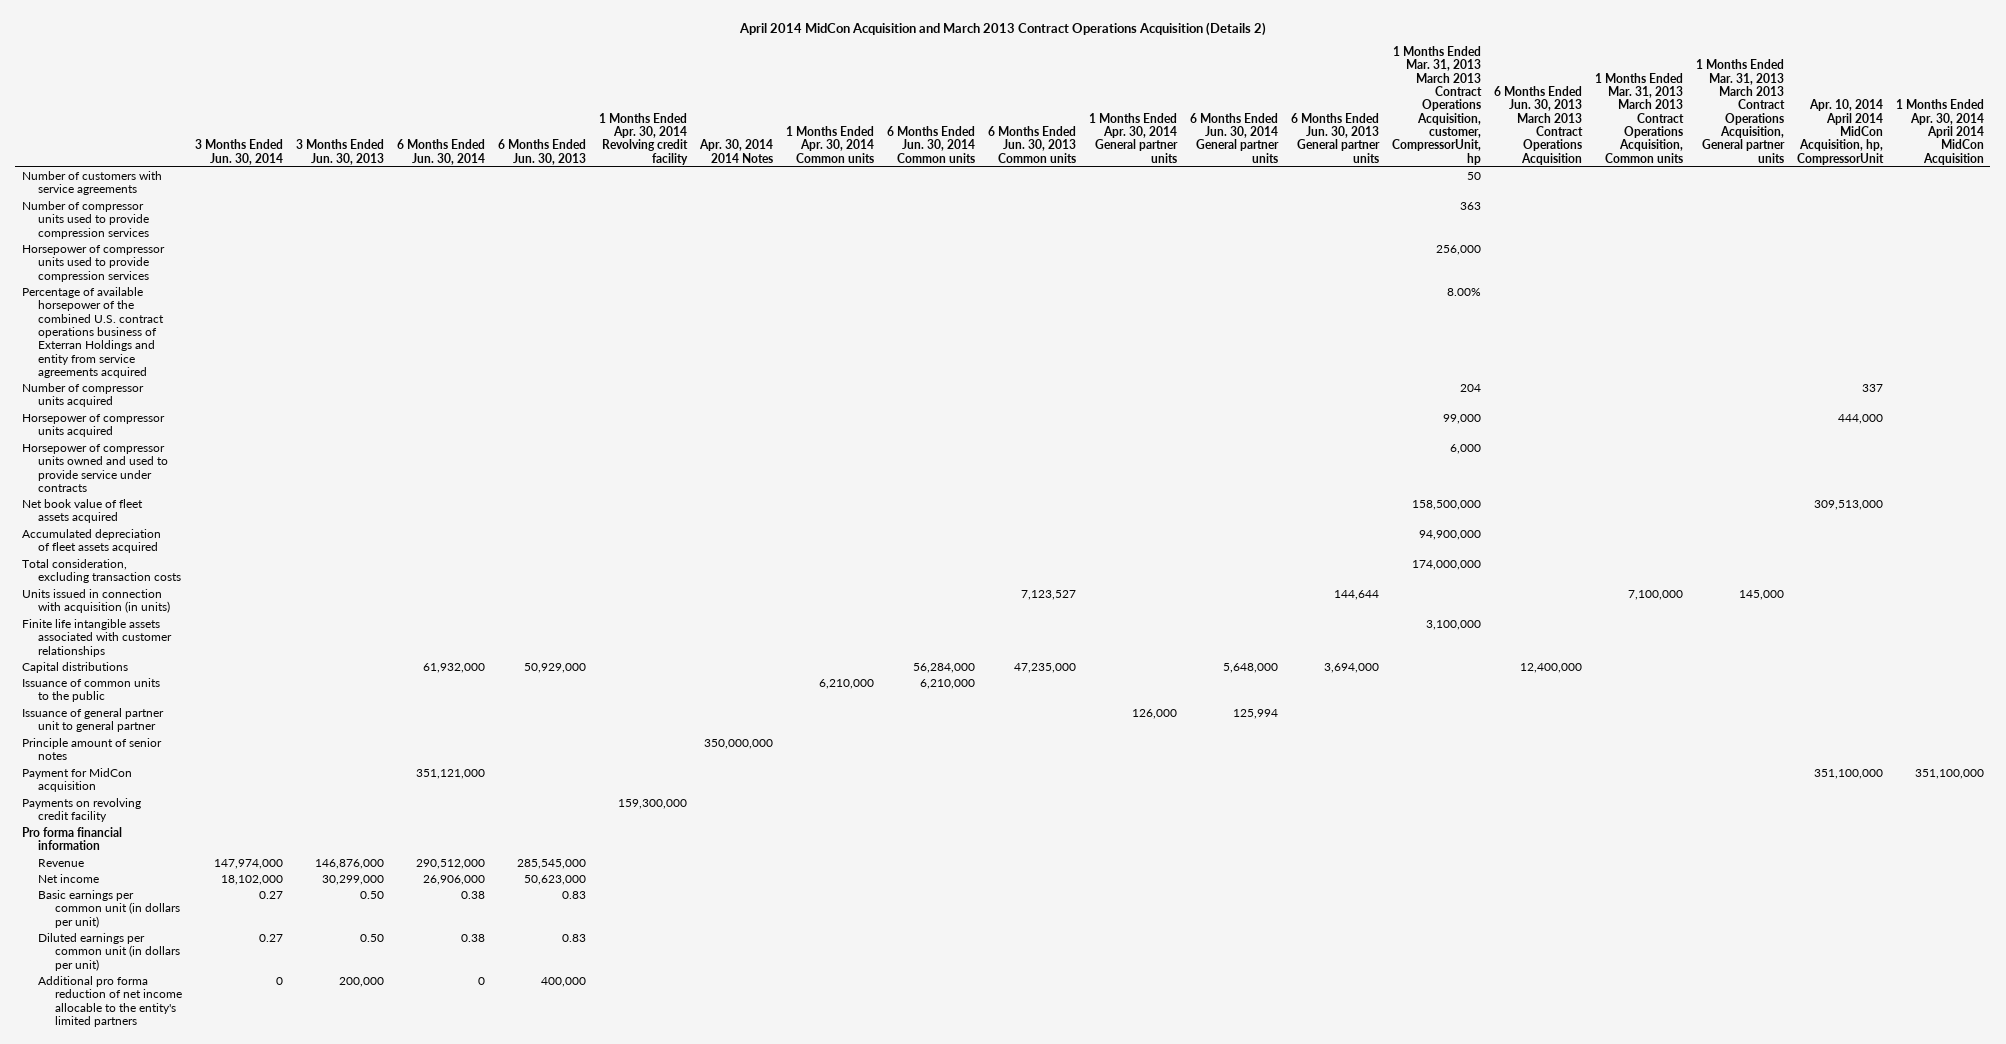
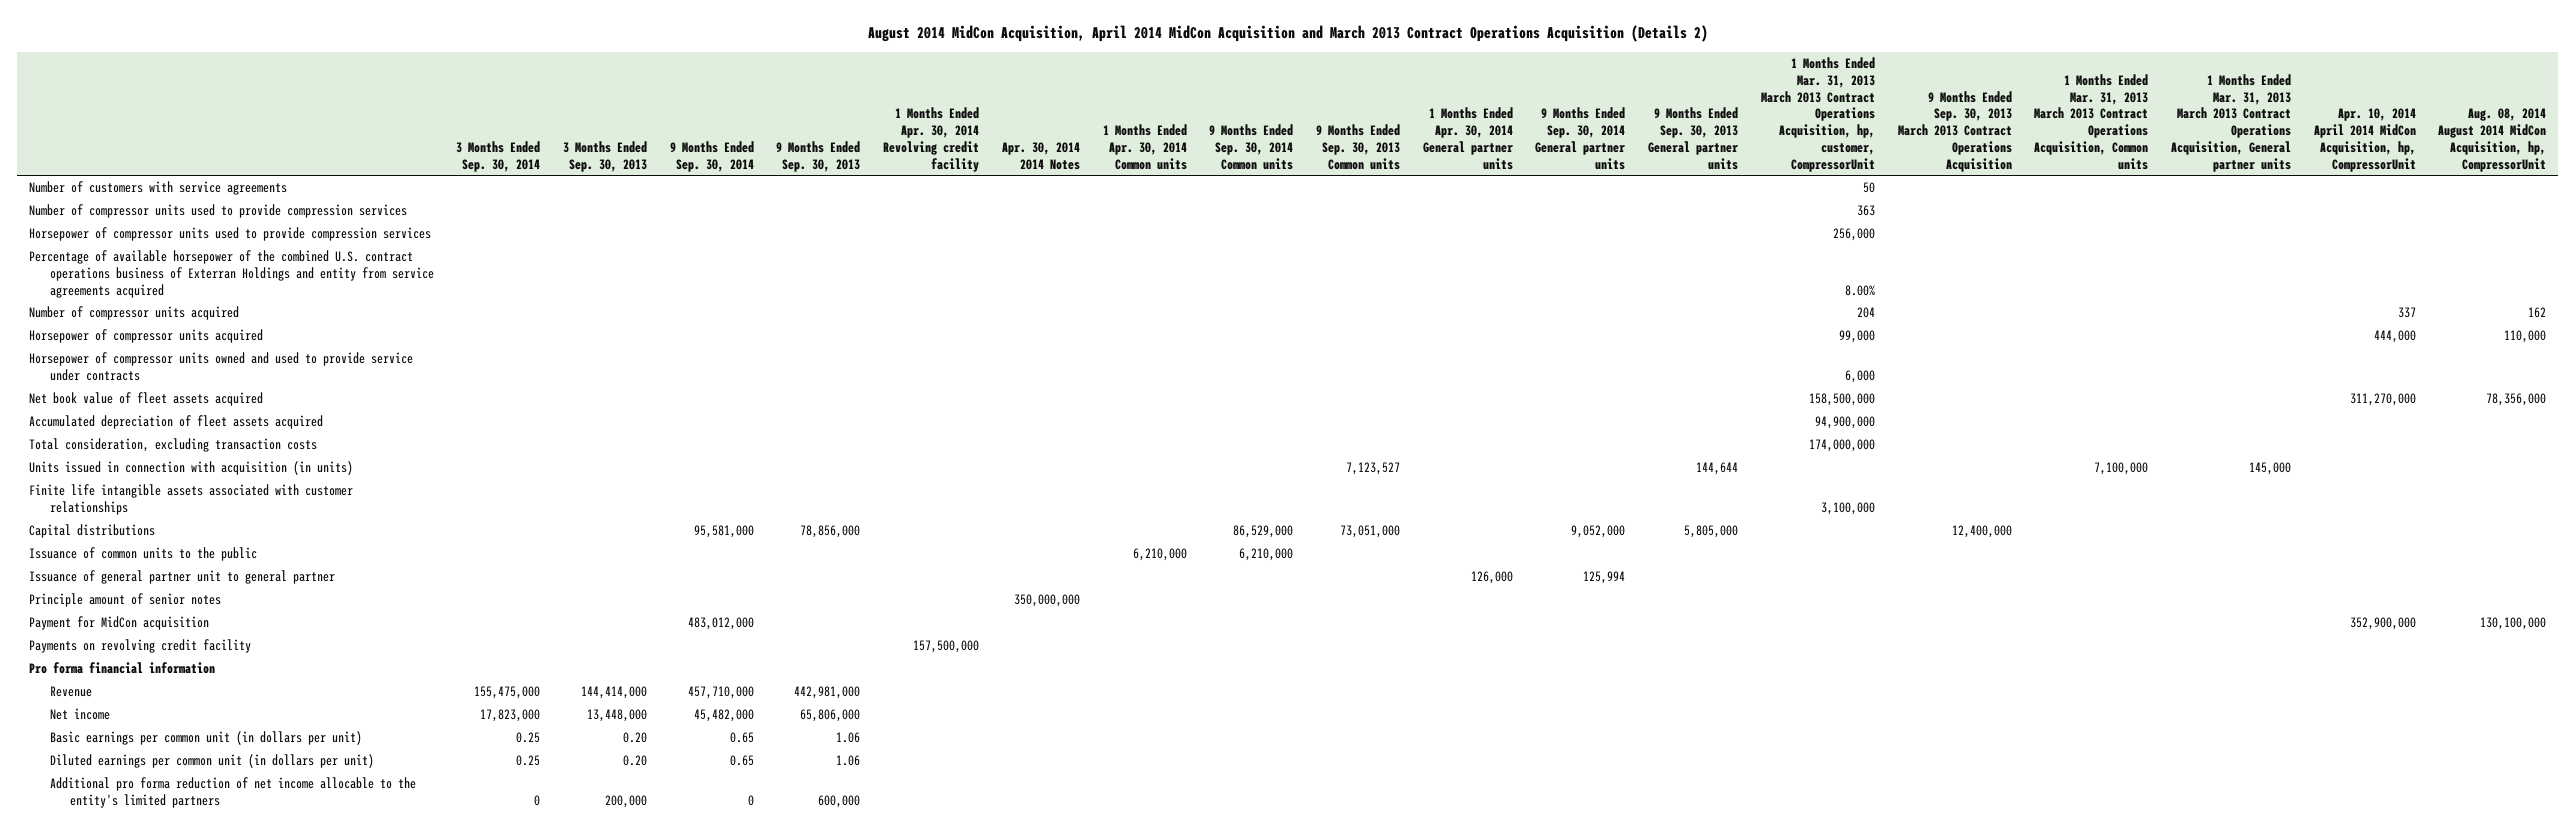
- April 2014 MidCon Acquisition and March 2013 Contract Operations Acquisition (Details 2)
+ August 2014 MidCon Acquisition, April 2014 MidCon Acquisition and March 2013 Contract Operations Acquisition (Details 2)
- | 3 Months Ended Jun. 30, 2014 | 3 Months Ended Jun. 30, 2013 | 6 Months Ended Jun. 30, 2014 | 6 Months Ended Jun. 30, 2013 | 1 Months Ended Apr. 30, 2014 Revolving credit facility | Apr. 30, 2014 2014 Notes | 1 Months Ended Apr. 30, 2014 Common units | 6 Months Ended Jun. 30, 2014 Common units | 6 Months Ended Jun. 30, 2013 Common units | 1 Months Ended Apr. 30, 2014 General partner units | 6 Months Ended Jun. 30, 2014 General partner units | 6 Months Ended Jun. 30, 2013 General partner units | 1 Months Ended Mar. 31, 2013 March 2013 Contract Operations Acquisition, customer, CompressorUnit, hp | 6 Months Ended Jun. 30, 2013 March 2013 Contract Operations Acquisition | 1 Months Ended Mar. 31, 2013 March 2013 Contract Operations Acquisition, Common units | 1 Months Ended Mar. 31, 2013 March 2013 Contract Operations Acquisition, General partner units | Apr. 10, 2014 April 2014 MidCon Acquisition, hp, CompressorUnit | 1 Months Ended Apr. 30, 2014 April 2014 MidCon Acquisition
+ | 3 Months Ended Sep. 30, 2014 | 3 Months Ended Sep. 30, 2013 | 9 Months Ended Sep. 30, 2014 | 9 Months Ended Sep. 30, 2013 | 1 Months Ended Apr. 30, 2014 Revolving credit facility | Apr. 30, 2014 2014 Notes | 1 Months Ended Apr. 30, 2014 Common units | 9 Months Ended Sep. 30, 2014 Common units | 9 Months Ended Sep. 30, 2013 Common units | 1 Months Ended Apr. 30, 2014 General partner units | 9 Months Ended Sep. 30, 2014 General partner units | 9 Months Ended Sep. 30, 2013 General partner units | 1 Months Ended Mar. 31, 2013 March 2013 Contract Operations Acquisition, hp, customer, CompressorUnit | 9 Months Ended Sep. 30, 2013 March 2013 Contract Operations Acquisition | 1 Months Ended Mar. 31, 2013 March 2013 Contract Operations Acquisition, Common units | 1 Months Ended Mar. 31, 2013 March 2013 Contract Operations Acquisition, General partner units | Apr. 10, 2014 April 2014 MidCon Acquisition, hp, CompressorUnit | Aug. 08, 2014 August 2014 MidCon Acquisition, hp, CompressorUnit
- Net book value of fleet assets acquired | | | | | | | | | | | | | 158,500,000 | | | | 309,513,000 |
+ Net book value of fleet assets acquired | | | | | | | | | | | | | 158,500,000 | | | | 311,270,000 | 78,356,000
- Payment for MidCon acquisition | | | 351,121,000 | | | | | | | | | | | | | | 351,100,000 | 351,100,000
- Payments on revolving credit facility | | | | | 159,300,000 | | | | | | | | | | | | |
+ Payment for MidCon acquisition | | | 483,012,000 | | | | | | | | | | | | | | 352,900,000 | 130,100,000
+ Payments on revolving credit facility | | | | | 157,500,000 | | | | | | | | | | | | |

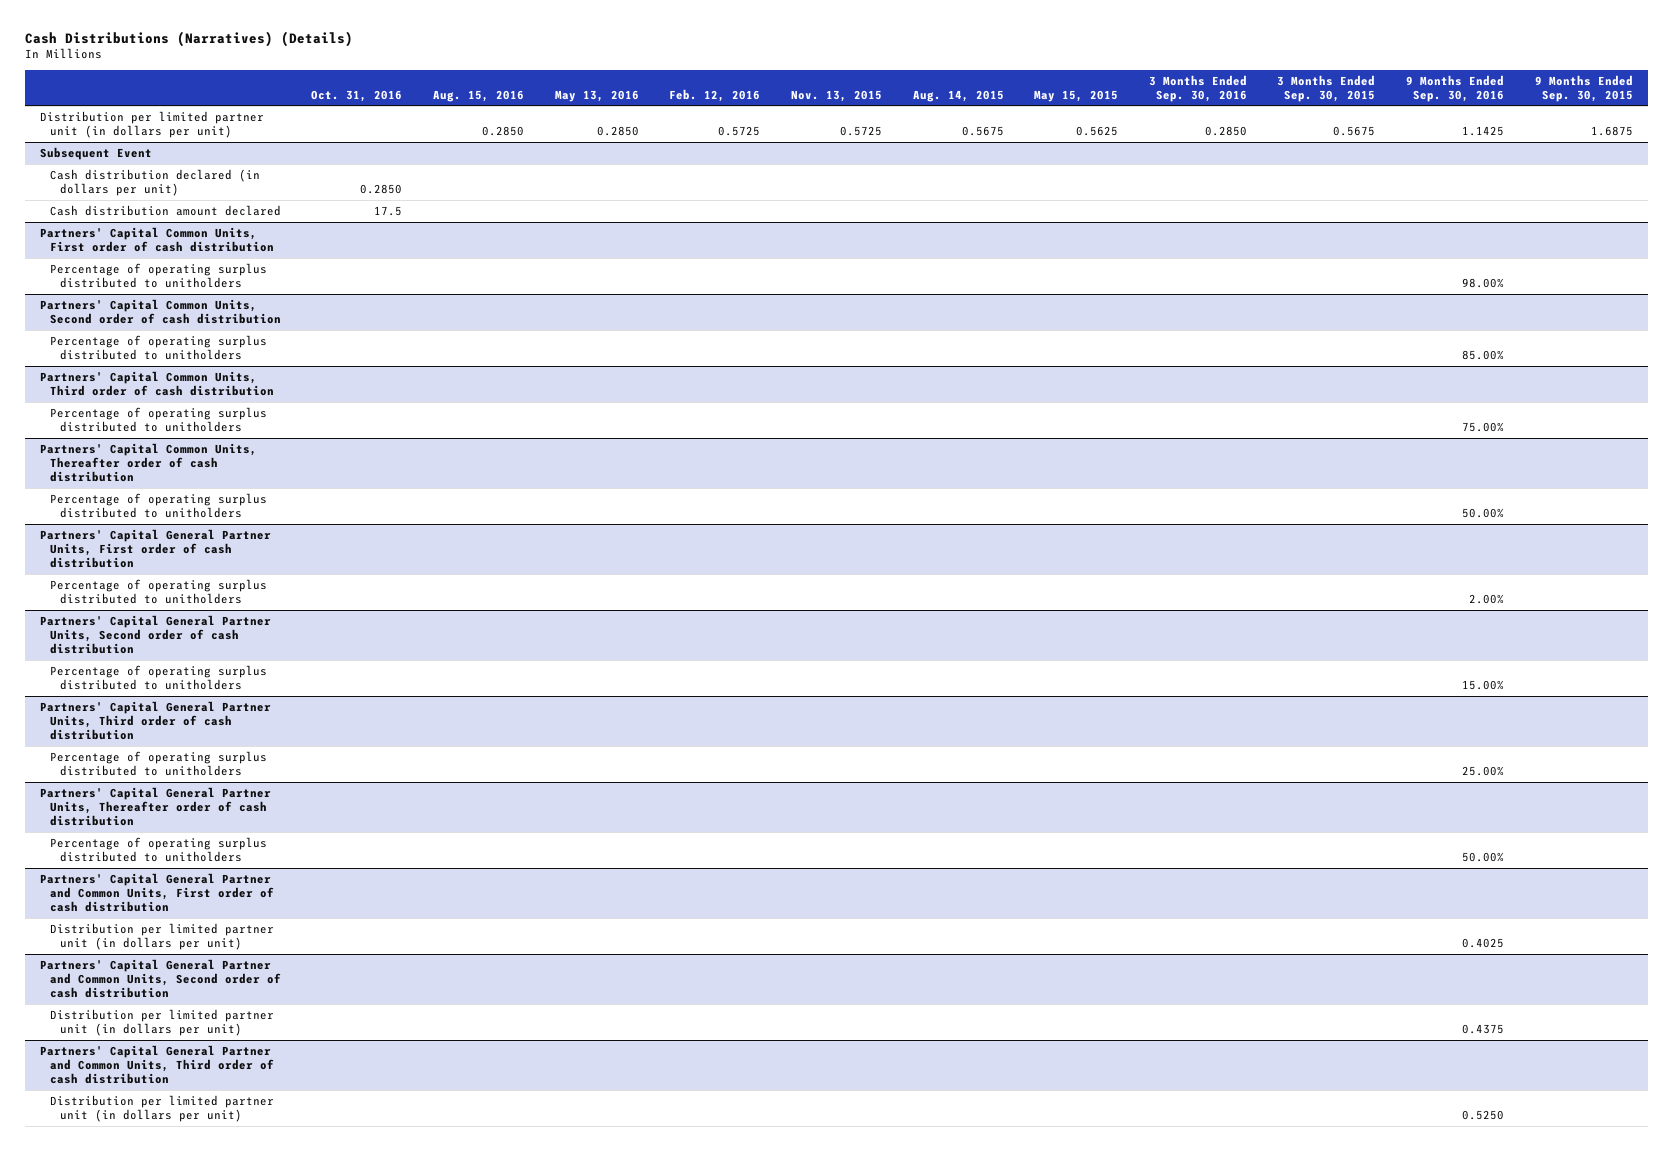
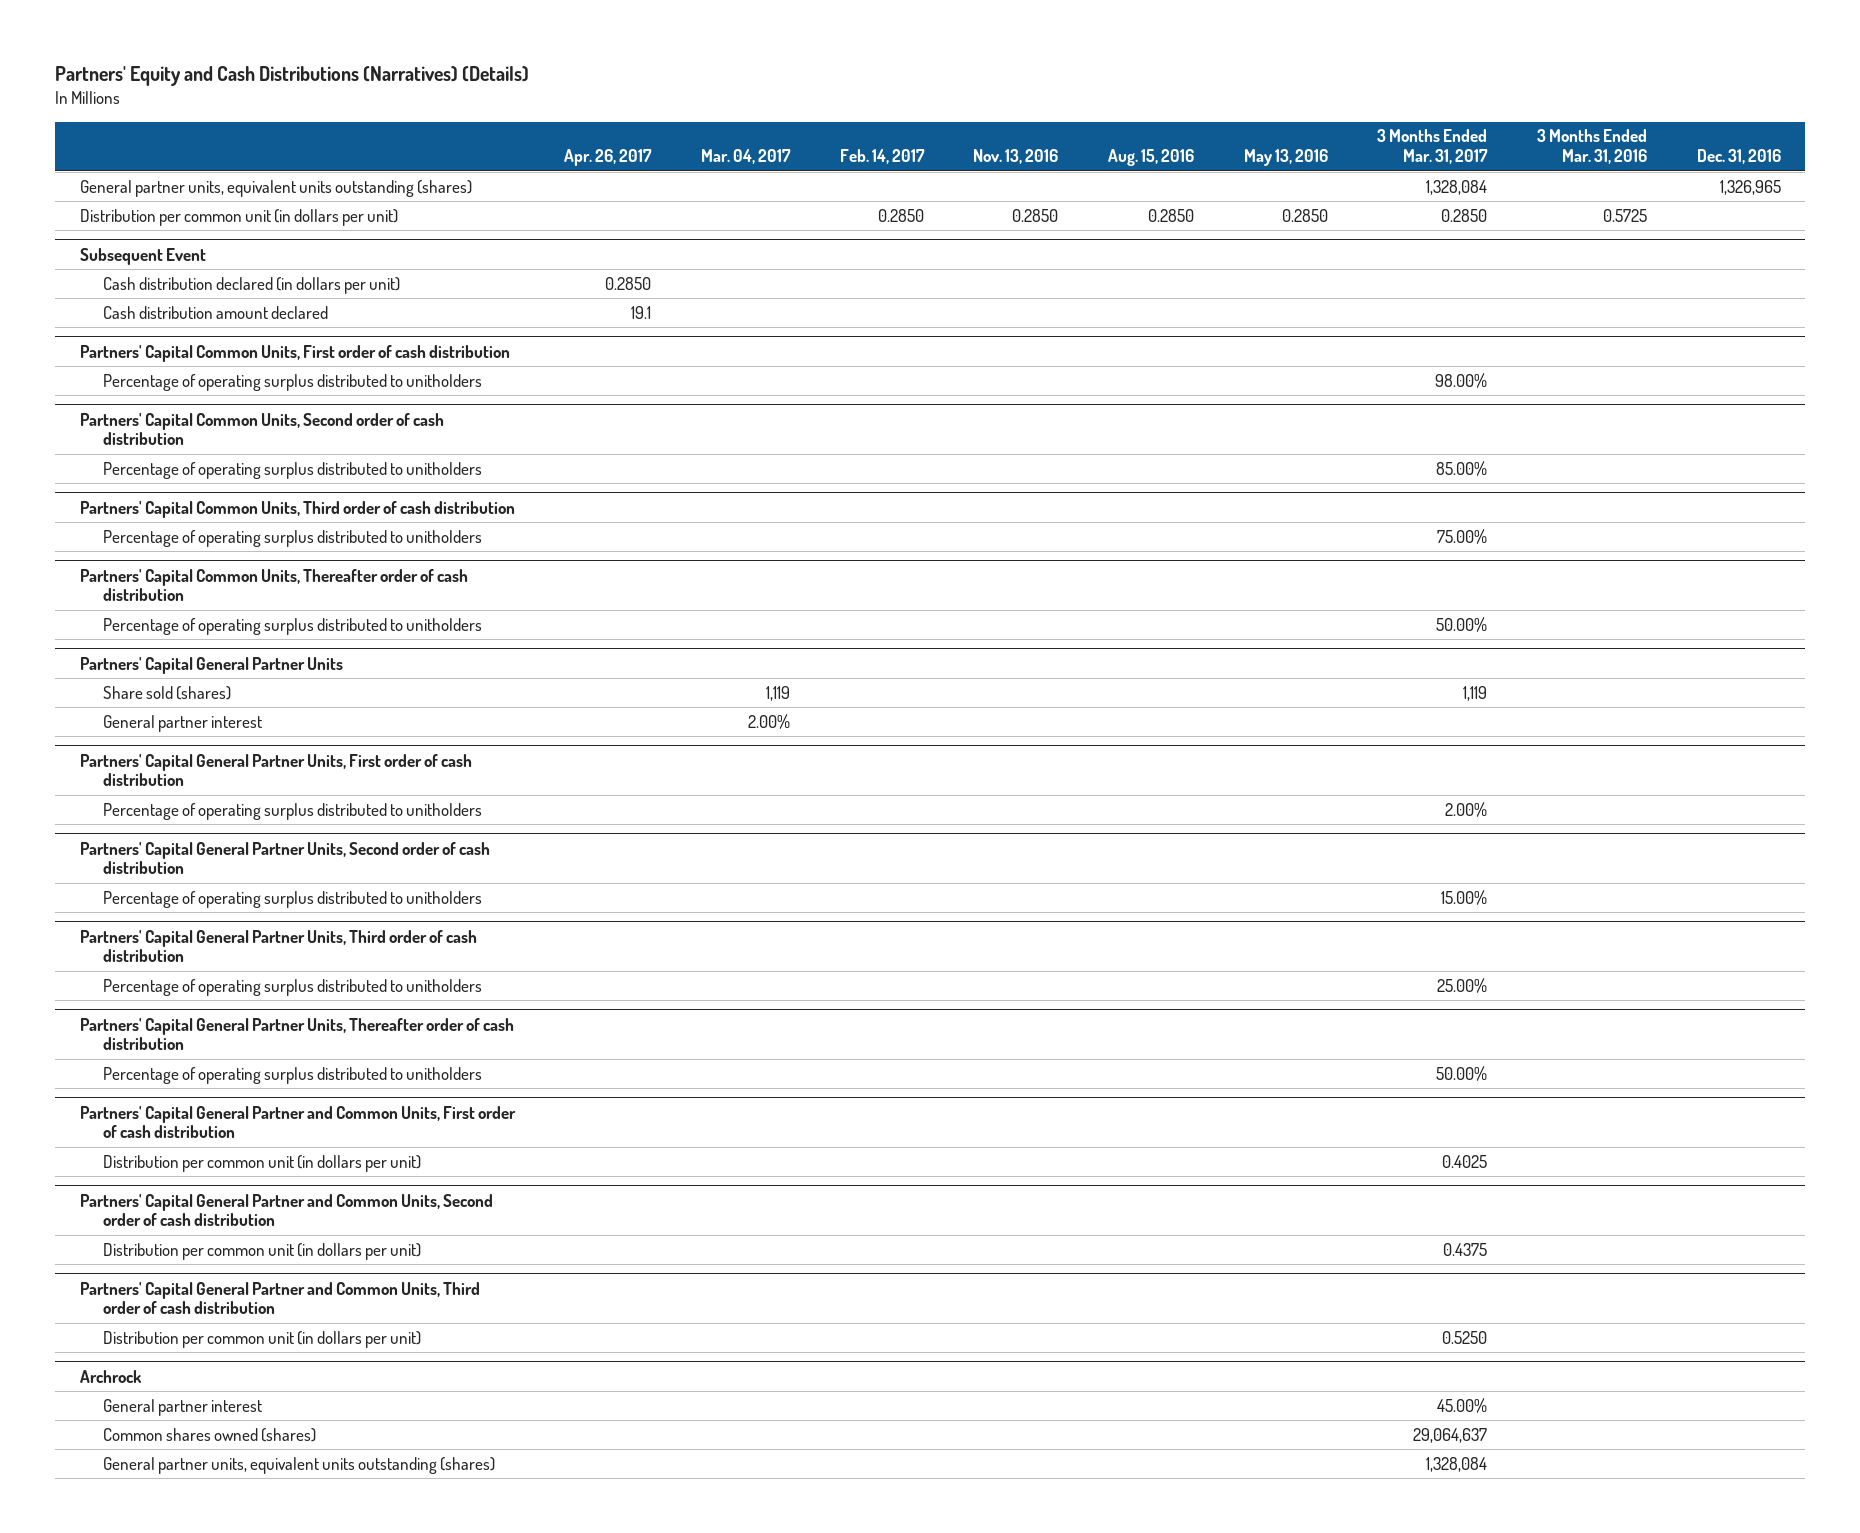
- Cash Distributions (Narratives) (Details)
+ Partners' Equity and Cash Distributions (Narratives) (Details)
- | Oct. 31, 2016 | Aug. 15, 2016 | May 13, 2016 | Feb. 12, 2016 | Nov. 13, 2015 | Aug. 14, 2015 | May 15, 2015 | 3 Months Ended Sep. 30, 2016 | 3 Months Ended Sep. 30, 2015 | 9 Months Ended Sep. 30, 2016 | 9 Months Ended Sep. 30, 2015
+ | Apr. 26, 2017 | Mar. 04, 2017 | Feb. 14, 2017 | Nov. 13, 2016 | Aug. 15, 2016 | May 13, 2016 | 3 Months Ended Mar. 31, 2017 | 3 Months Ended Mar. 31, 2016 | Dec. 31, 2016
- Distribution per limited partner unit (in dollars per unit) | | 0.2850 | 0.2850 | 0.5725 | 0.5725 | 0.5675 | 0.5625 | 0.2850 | 0.5675 | 1.1425 | 1.6875
+ General partner units, equivalent units outstanding (shares) | | | | | | | 1,328,084 | | 1,326,965
+ Distribution per common unit (in dollars per unit) | | | 0.2850 | 0.2850 | 0.2850 | 0.2850 | 0.2850 | 0.5725 |
+ Partners' Capital General Partner Units
+ Share sold (shares) | | 1,119 | | | | | 1,119 | |
+ General partner interest | | 2.00% | | | | | | |
@ Partners' Capital General Partner and Common Units, First order of cash distribution
- Distribution per limited partner unit (in dollars per unit) | | | | | | | | | | 0.4025 |
+ Distribution per common unit (in dollars per unit) | | | | | | | 0.4025 | |
@ Partners' Capital General Partner and Common Units, Second order of cash distribution
- Distribution per limited partner unit (in dollars per unit) | | | | | | | | | | 0.4375 |
+ Distribution per common unit (in dollars per unit) | | | | | | | 0.4375 | |
@ Partners' Capital General Partner and Common Units, Third order of cash distribution
- Distribution per limited partner unit (in dollars per unit) | | | | | | | | | | 0.5250 |
+ Distribution per common unit (in dollars per unit) | | | | | | | 0.5250 | |
+ Archrock
+ General partner interest | | | | | | | 45.00% | |
+ Common shares owned (shares) | | | | | | | 29,064,637 | |
+ General partner units, equivalent units outstanding (shares) | | | | | | | 1,328,084 | |

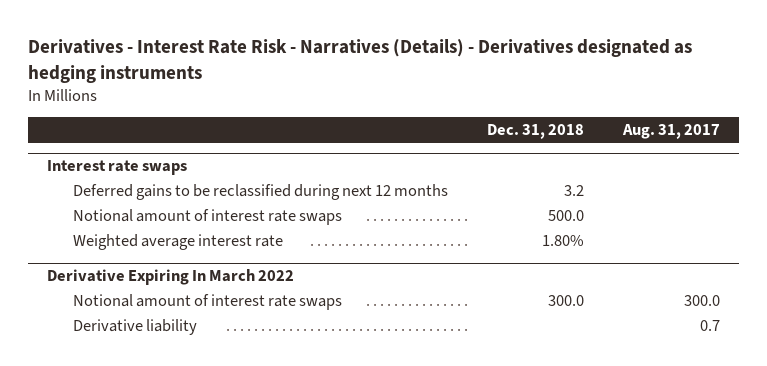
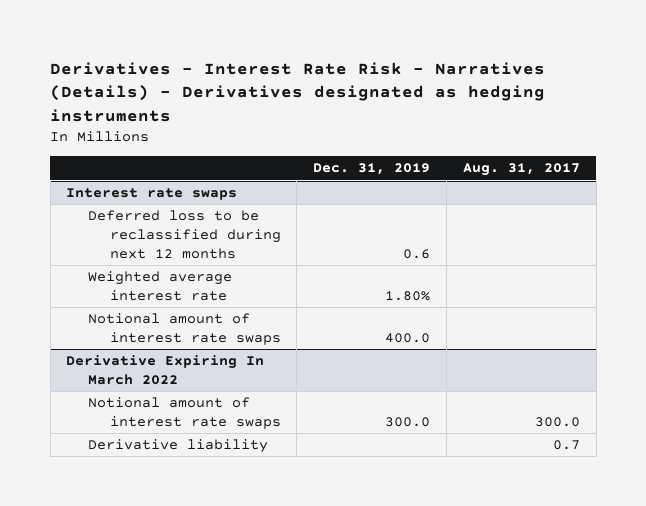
- | Dec. 31, 2018 | Aug. 31, 2017
+ | Dec. 31, 2019 | Aug. 31, 2017
@ Interest rate swaps
- Deferred gains to be reclassified during next 12 months | 3.2 |
+ Deferred loss to be reclassified during next 12 months | 0.6 |
moved down: Notional amount of interest rate swaps | 400.0 |

